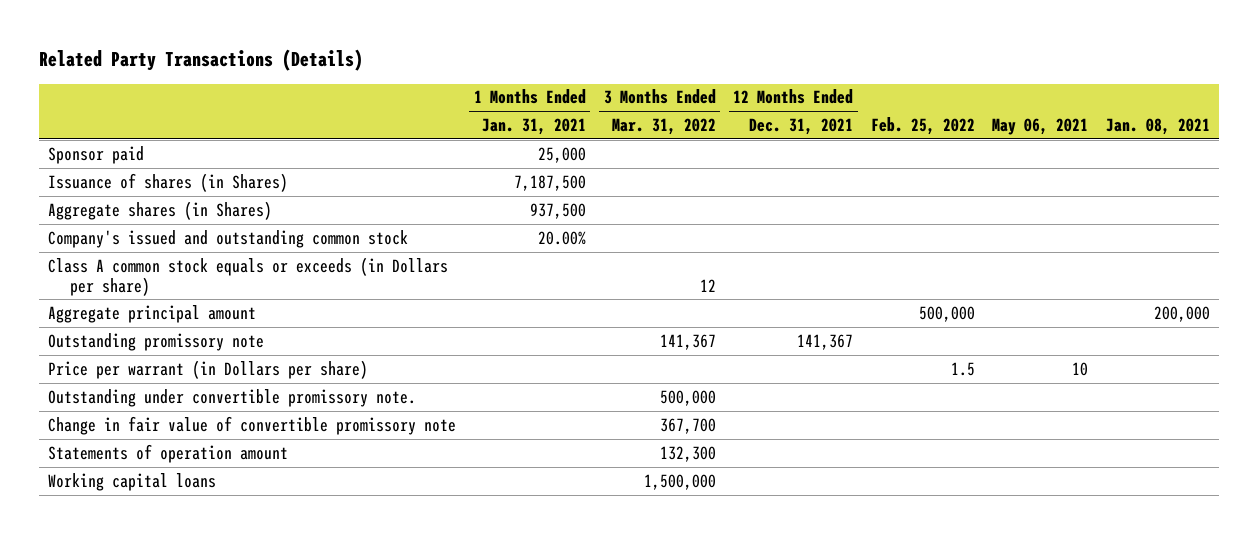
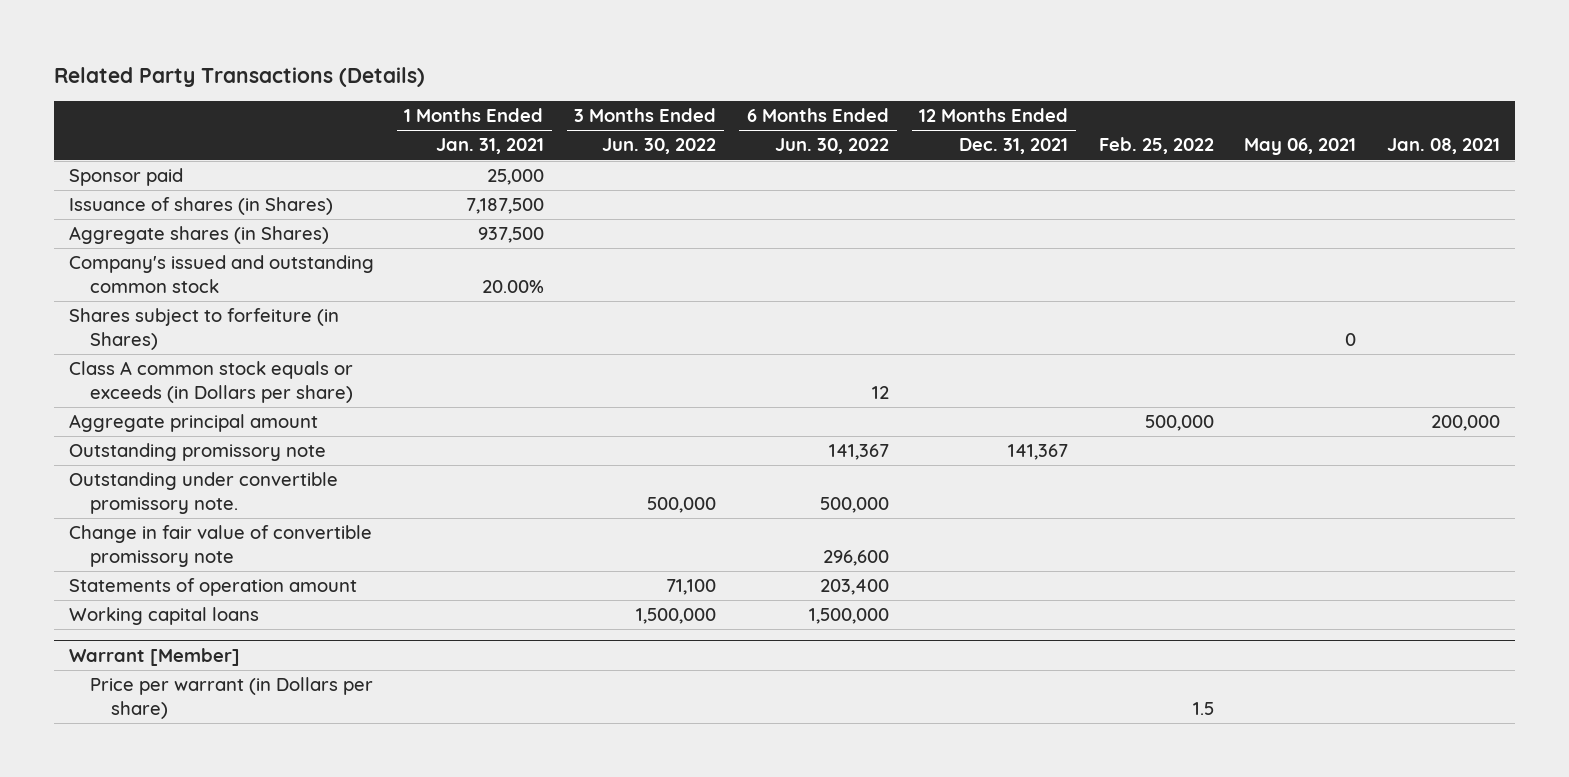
- | 1 Months Ended Jan. 31, 2021 | 3 Months Ended Mar. 31, 2022 | 12 Months Ended Dec. 31, 2021 | Feb. 25, 2022 | May 06, 2021 | Jan. 08, 2021
+ | 1 Months Ended Jan. 31, 2021 | 3 Months Ended Jun. 30, 2022 | 6 Months Ended Jun. 30, 2022 | 12 Months Ended Dec. 31, 2021 | Feb. 25, 2022 | May 06, 2021 | Jan. 08, 2021
+ Shares subject to forfeiture (in Shares) | | | | | | 0 |
- Price per warrant (in Dollars per share) | | | | 1.5 | 10 |
+ Warrant [Member]
+ Price per warrant (in Dollars per share) | | | | | 1.5 | |

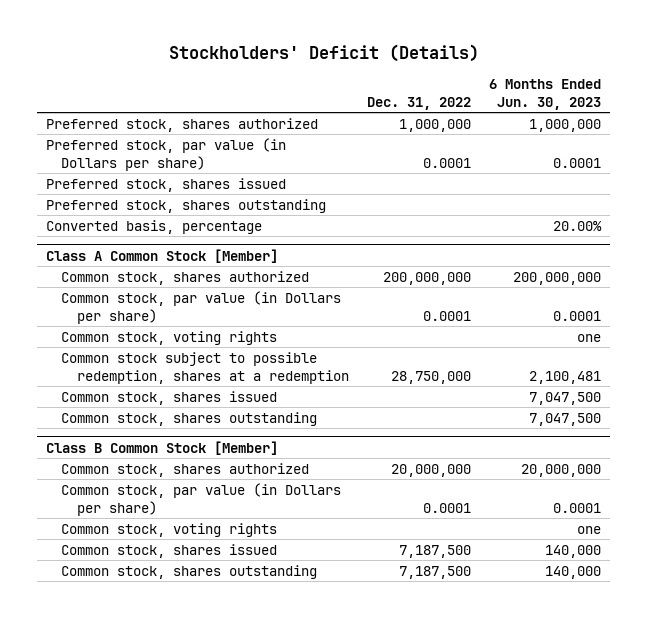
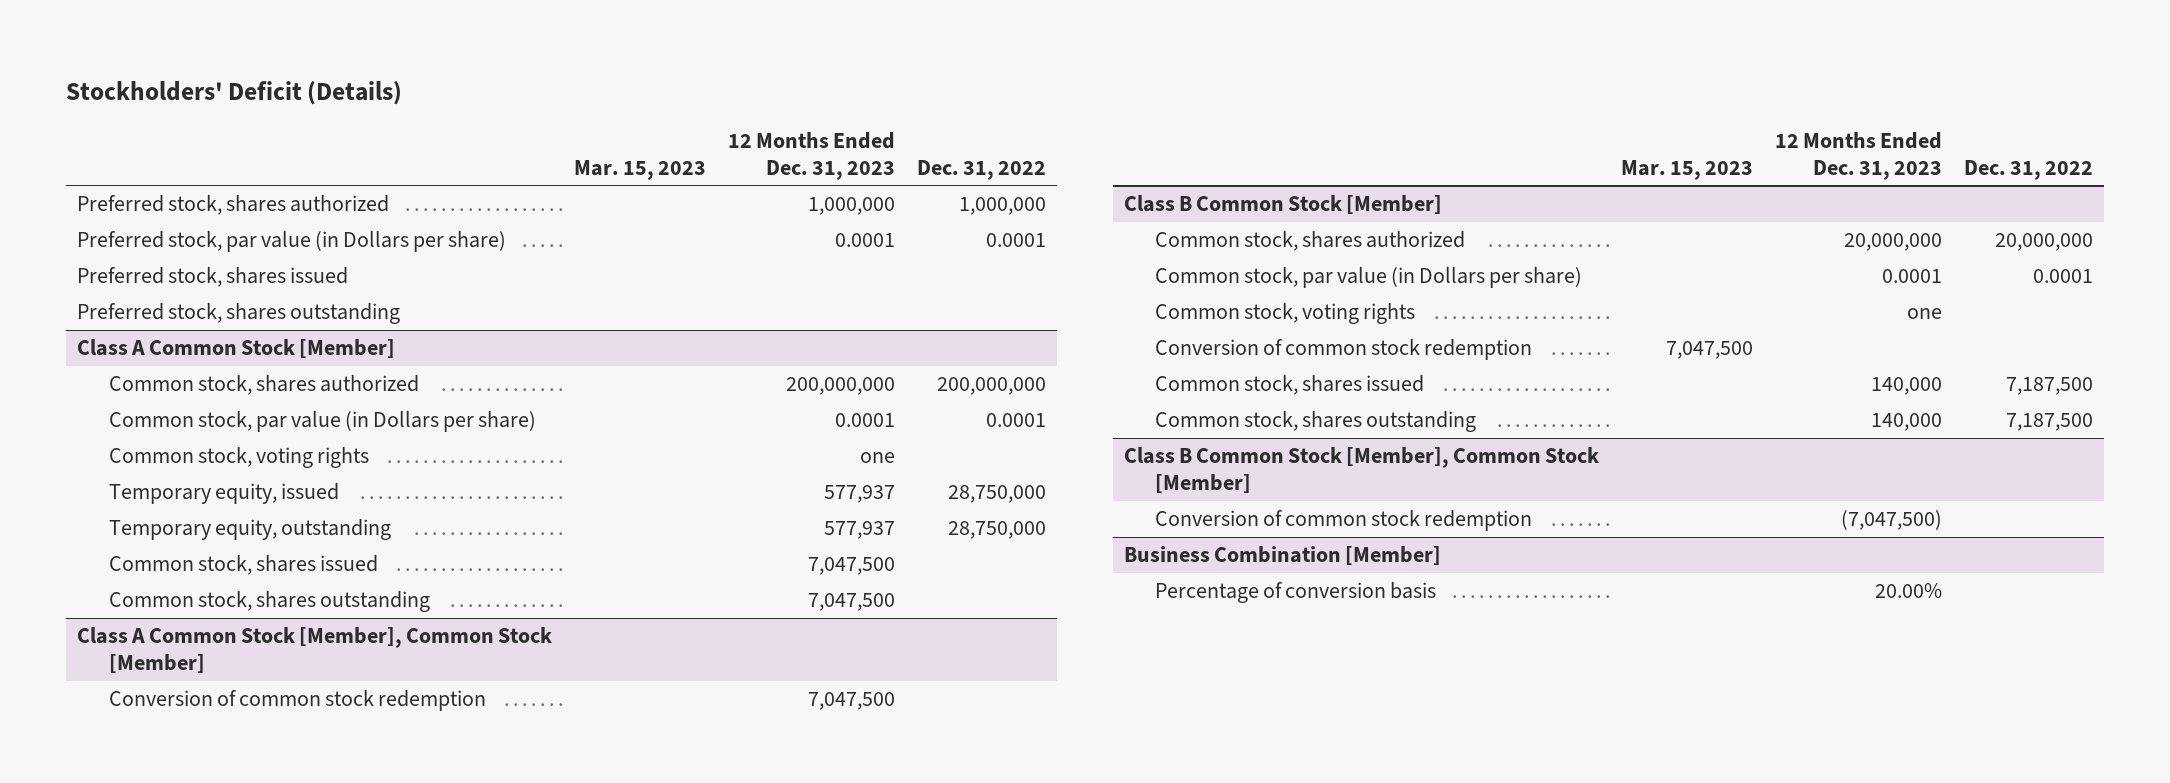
- | Dec. 31, 2022 | 6 Months Ended Jun. 30, 2023
+ | Mar. 15, 2023 | 12 Months Ended Dec. 31, 2023 | Dec. 31, 2022
- Converted basis, percentage | | 20.00%
@ Class A Common Stock [Member]
- Common stock subject to possible redemption, shares at a redemption | 28,750,000 | 2,100,481
+ Temporary equity, issued | | 577,937 | 28,750,000
+ Temporary equity, outstanding | | 577,937 | 28,750,000
+ Class A Common Stock [Member], Common Stock [Member]
+ Conversion of common stock redemption | | 7,047,500 |
@ Class B Common Stock [Member]
+ Conversion of common stock redemption | 7,047,500 | |
+ Class B Common Stock [Member], Common Stock [Member]
+ Conversion of common stock redemption | | (7,047,500) |
+ Business Combination [Member]
+ Percentage of conversion basis | | 20.00% |

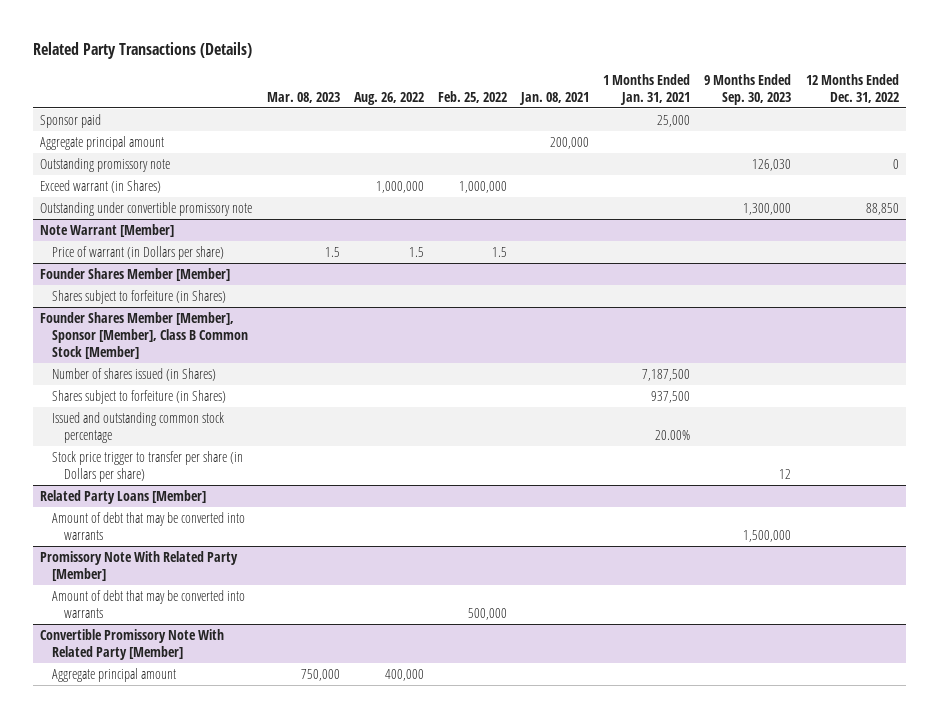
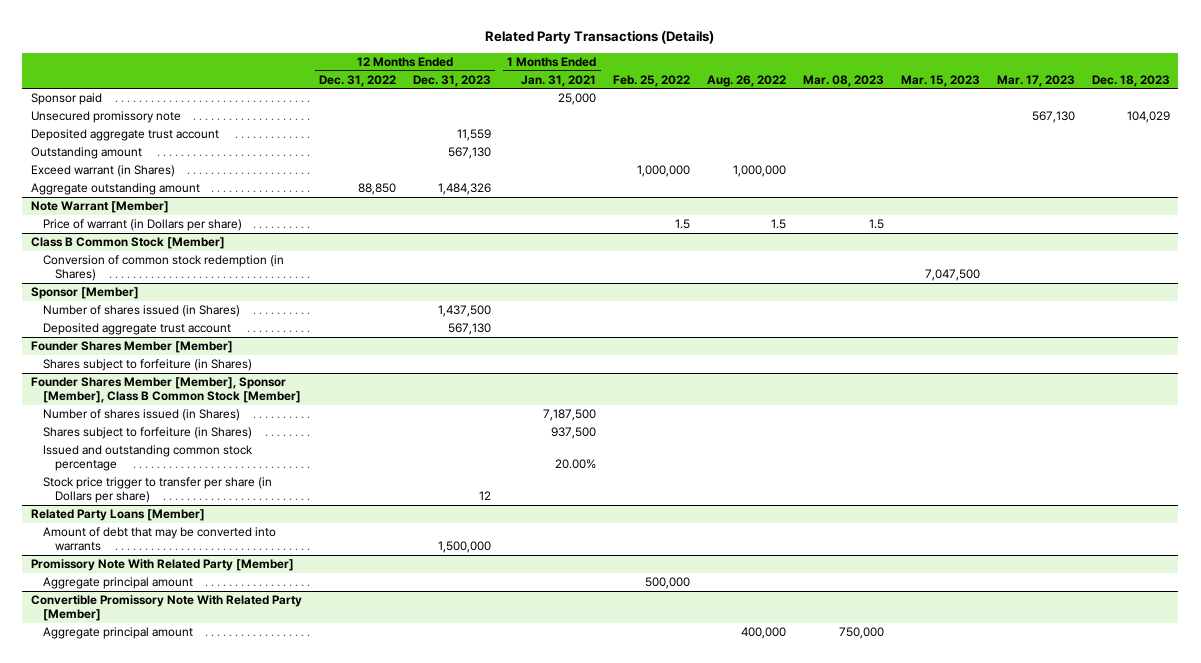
- | Mar. 08, 2023 | Aug. 26, 2022 | Feb. 25, 2022 | Jan. 08, 2021 | 1 Months Ended Jan. 31, 2021 | 9 Months Ended Sep. 30, 2023 | 12 Months Ended Dec. 31, 2022
+ | 12 Months Ended Dec. 31, 2022 | 12 Months Ended Dec. 31, 2023 | 1 Months Ended Jan. 31, 2021 | Feb. 25, 2022 | Aug. 26, 2022 | Mar. 08, 2023 | Mar. 15, 2023 | Mar. 17, 2023 | Dec. 18, 2023
- Aggregate principal amount | | | | 200,000 | | |
- Outstanding promissory note | | | | | | 126,030 | 0
+ Unsecured promissory note | | | | | | | | 567,130 | 104,029
+ Deposited aggregate trust account | | 11,559 | | | | | | |
+ Outstanding amount | | 567,130 | | | | | | |
- Outstanding under convertible promissory note | | | | | | 1,300,000 | 88,850
+ Aggregate outstanding amount | 88,850 | 1,484,326 | | | | | | |
+ Class B Common Stock [Member]
+ Conversion of common stock redemption (in Shares) | | | | | | | 7,047,500 | |
+ Sponsor [Member]
+ Number of shares issued (in Shares) | | 1,437,500 | | | | | | |
+ Deposited aggregate trust account | | 567,130 | | | | | | |
@ Promissory Note With Related Party [Member]
- Amount of debt that may be converted into warrants | | | 500,000 | | | |
+ Aggregate principal amount | | | | 500,000 | | | | |

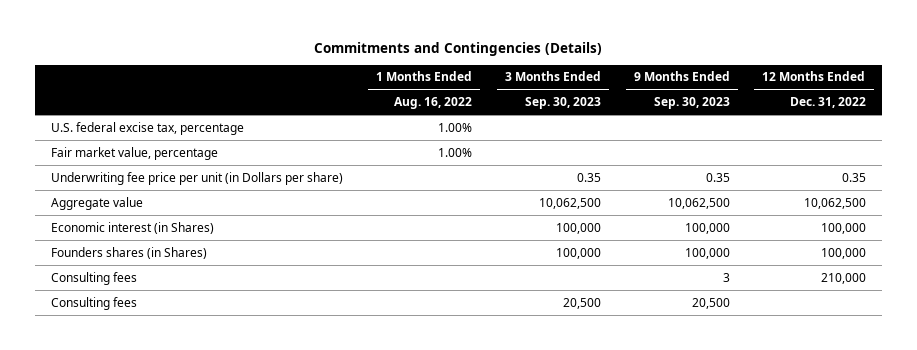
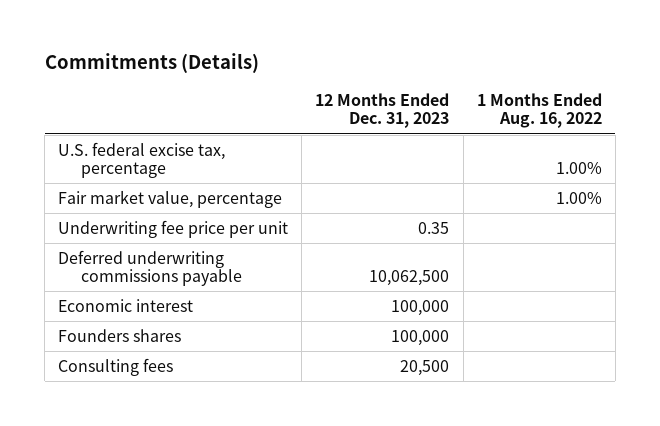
- Commitments and Contingencies (Details)
+ Commitments (Details)
- | 1 Months Ended Aug. 16, 2022 | 3 Months Ended Sep. 30, 2023 | 9 Months Ended Sep. 30, 2023 | 12 Months Ended Dec. 31, 2022
+ | 12 Months Ended Dec. 31, 2023 | 1 Months Ended Aug. 16, 2022
- Underwriting fee price per unit (in Dollars per share) | | 0.35 | 0.35 | 0.35
- Aggregate value | | 10,062,500 | 10,062,500 | 10,062,500
- Economic interest (in Shares) | | 100,000 | 100,000 | 100,000
- Founders shares (in Shares) | | 100,000 | 100,000 | 100,000
- Consulting fees | | | 3 | 210,000
+ Underwriting fee price per unit | 0.35 |
+ Deferred underwriting commissions payable | 10,062,500 |
+ Economic interest | 100,000 |
+ Founders shares | 100,000 |

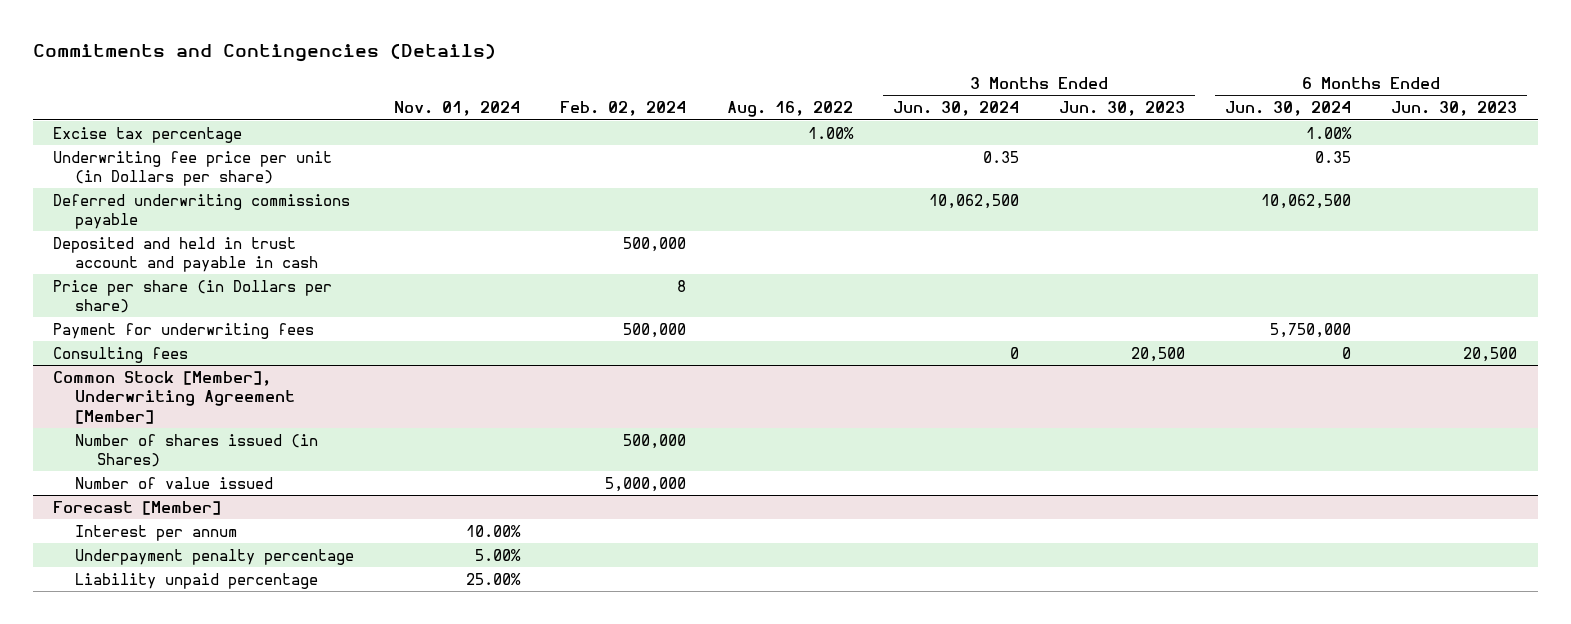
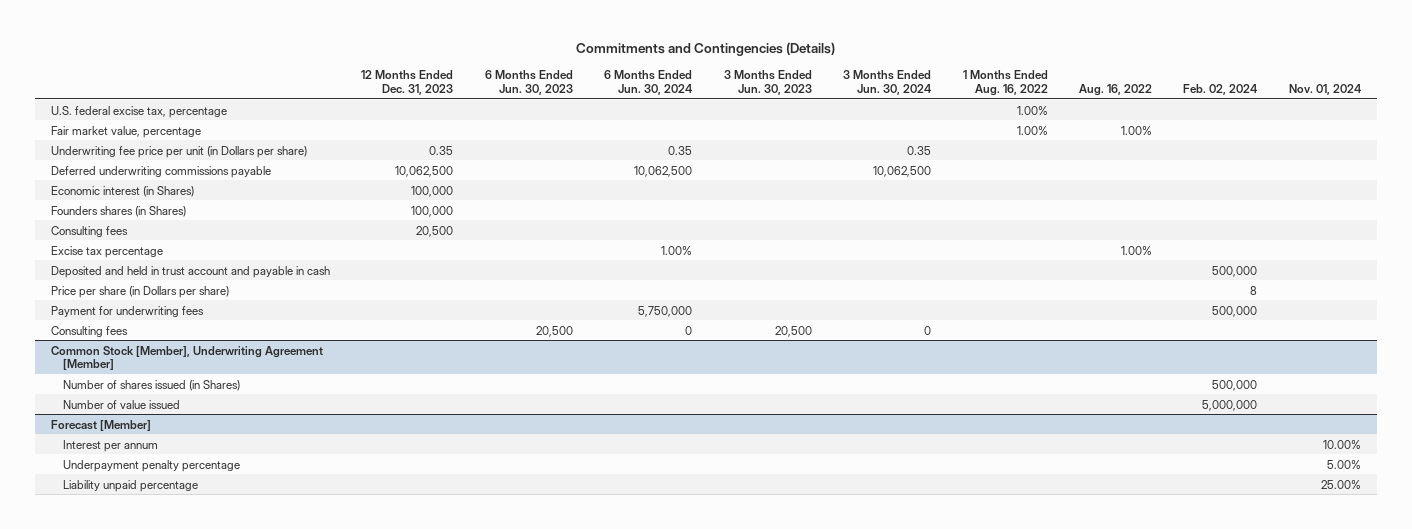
- | Nov. 01, 2024 | Feb. 02, 2024 | Aug. 16, 2022 | 3 Months Ended Jun. 30, 2024 | 3 Months Ended Jun. 30, 2023 | 6 Months Ended Jun. 30, 2024 | 6 Months Ended Jun. 30, 2023
+ | 12 Months Ended Dec. 31, 2023 | 6 Months Ended Jun. 30, 2023 | 6 Months Ended Jun. 30, 2024 | 3 Months Ended Jun. 30, 2023 | 3 Months Ended Jun. 30, 2024 | 1 Months Ended Aug. 16, 2022 | Aug. 16, 2022 | Feb. 02, 2024 | Nov. 01, 2024
+ U.S. federal excise tax, percentage | | | | | | 1.00% | | |
+ Fair market value, percentage | | | | | | 1.00% | 1.00% | |
+ Economic interest (in Shares) | 100,000 | | | | | | | |
+ Founders shares (in Shares) | 100,000 | | | | | | | |
+ Consulting fees | 20,500 | | | | | | | |
moved down: Excise tax percentage | | | 1.00% | | | | 1.00% | |

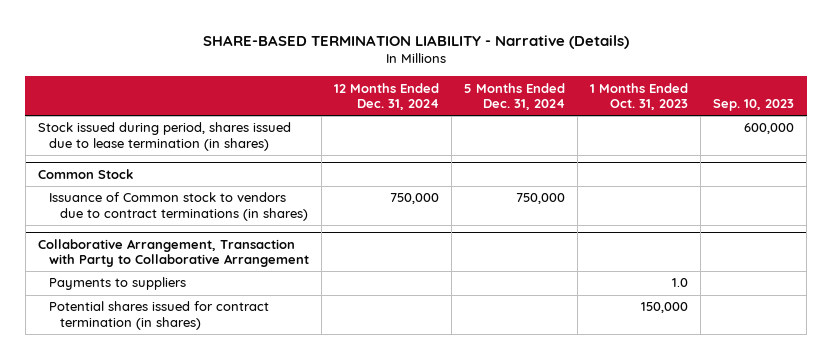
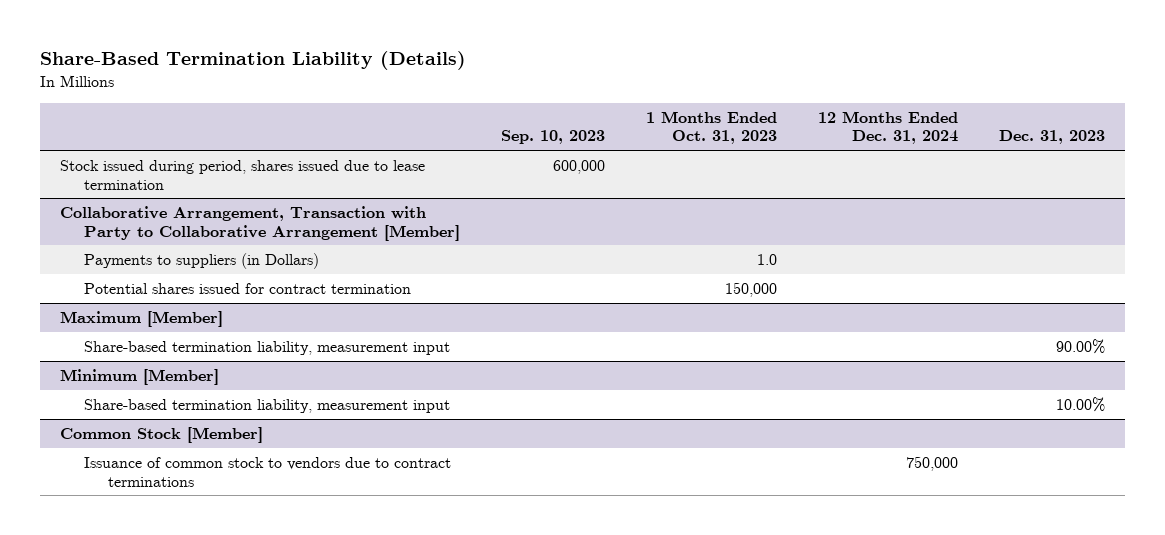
- SHARE-BASED TERMINATION LIABILITY - Narrative (Details)
+ Share-Based Termination Liability (Details)
- | 12 Months Ended Dec. 31, 2024 | 5 Months Ended Dec. 31, 2024 | 1 Months Ended Oct. 31, 2023 | Sep. 10, 2023
+ | Sep. 10, 2023 | 1 Months Ended Oct. 31, 2023 | 12 Months Ended Dec. 31, 2024 | Dec. 31, 2023
- Stock issued during period, shares issued due to lease termination (in shares) | | | | 600,000
- Common Stock
- Issuance of Common stock to vendors due to contract terminations (in shares) | 750,000 | 750,000 | |
- Collaborative Arrangement, Transaction with Party to Collaborative Arrangement
- Payments to suppliers | | | 1.0 |
- Potential shares issued for contract termination (in shares) | | | 150,000 |
+ Stock issued during period, shares issued due to lease termination | 600,000 | | |
+ Collaborative Arrangement, Transaction with Party to Collaborative Arrangement [Member]
+ Payments to suppliers (in Dollars) | | 1.0 | |
+ Potential shares issued for contract termination | | 150,000 | |
+ Maximum [Member]
+ Share-based termination liability, measurement input | | | | 90.00%
+ Minimum [Member]
+ Share-based termination liability, measurement input | | | | 10.00%
+ Common Stock [Member]
+ Issuance of common stock to vendors due to contract terminations | | | 750,000 |

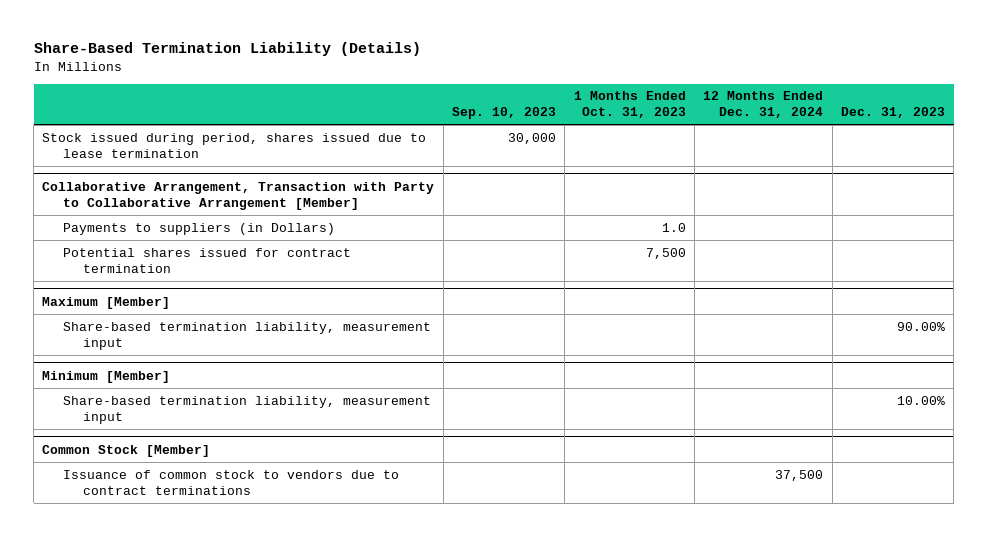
- Stock issued during period, shares issued due to lease termination | 600,000 | | |
+ Stock issued during period, shares issued due to lease termination | 30,000 | | |
@ Collaborative Arrangement, Transaction with Party to Collaborative Arrangement [Member]
- Potential shares issued for contract termination | | 150,000 | |
+ Potential shares issued for contract termination | | 7,500 | |
@ Common Stock [Member]
- Issuance of common stock to vendors due to contract terminations | | | 750,000 |
+ Issuance of common stock to vendors due to contract terminations | | | 37,500 |

